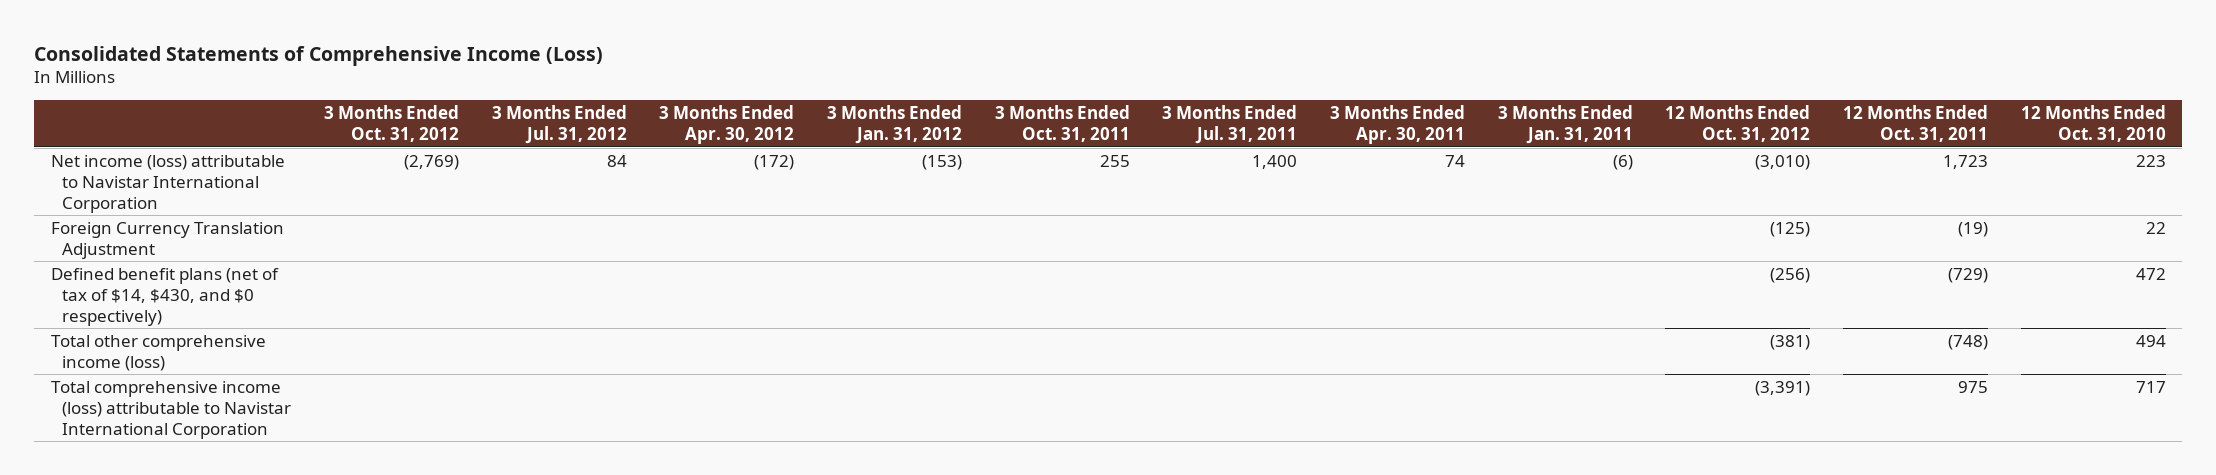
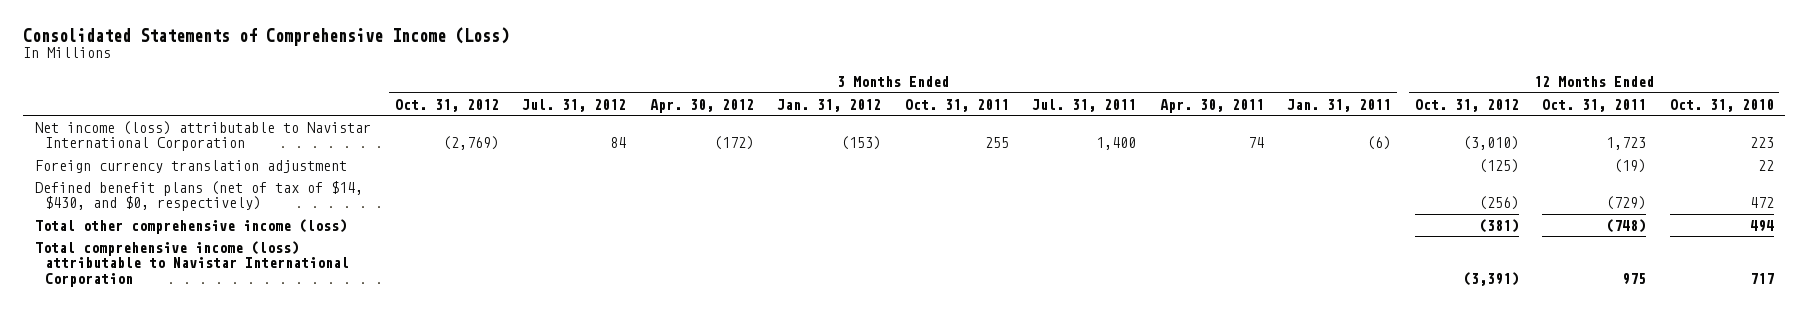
- Foreign Currency Translation Adjustment | | | | | | | | | (125) | (19) | 22
- Defined benefit plans (net of tax of $14, $430, and $0 respectively) | | | | | | | | | (256) | (729) | 472
+ Foreign currency translation adjustment | | | | | | | | | (125) | (19) | 22
+ Defined benefit plans (net of tax of $14, $430, and $0, respectively) | | | | | | | | | (256) | (729) | 472

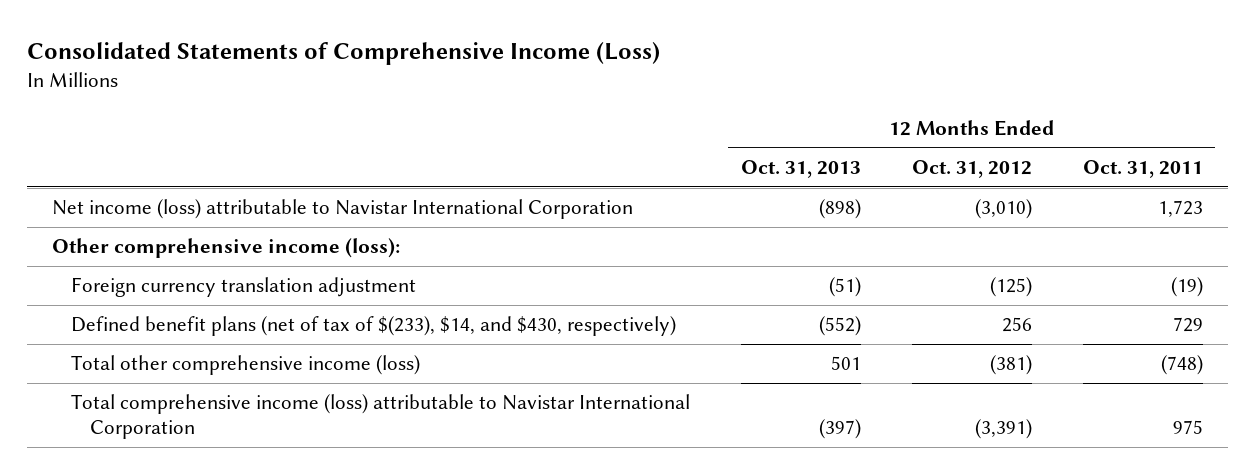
- | 3 Months Ended Oct. 31, 2012 | 3 Months Ended Jul. 31, 2012 | 3 Months Ended Apr. 30, 2012 | 3 Months Ended Jan. 31, 2012 | 3 Months Ended Oct. 31, 2011 | 3 Months Ended Jul. 31, 2011 | 3 Months Ended Apr. 30, 2011 | 3 Months Ended Jan. 31, 2011 | 12 Months Ended Oct. 31, 2012 | 12 Months Ended Oct. 31, 2011 | 12 Months Ended Oct. 31, 2010
+ | 12 Months Ended Oct. 31, 2013 | 12 Months Ended Oct. 31, 2012 | 12 Months Ended Oct. 31, 2011
+ Other comprehensive income (loss):
- Defined benefit plans (net of tax of $14, $430, and $0, respectively) | | | | | | | | | (256) | (729) | 472
+ Defined benefit plans (net of tax of $(233), $14, and $430, respectively) | (552) | 256 | 729

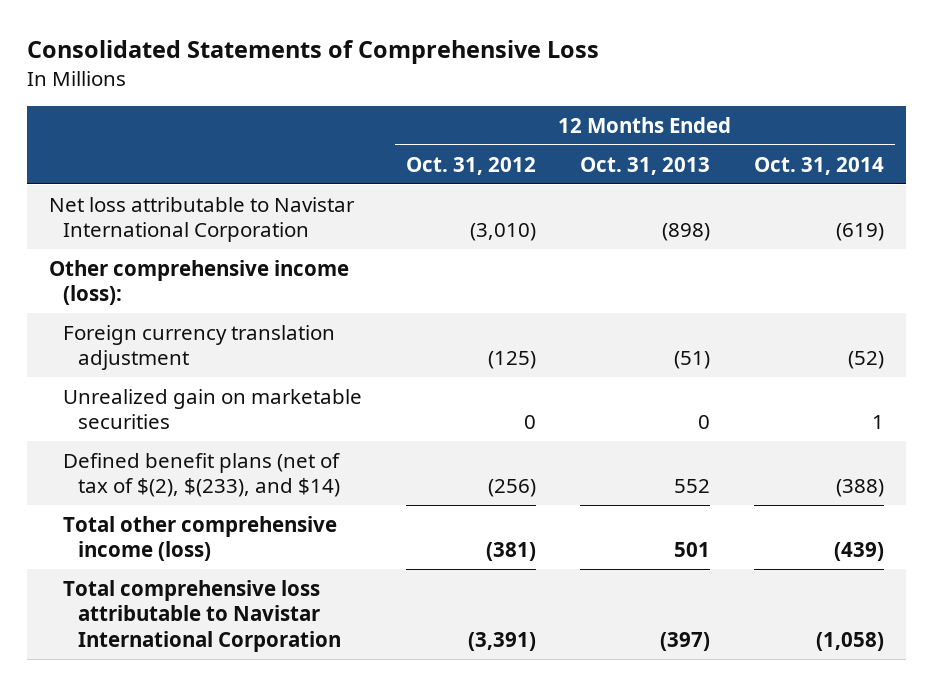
- Consolidated Statements of Comprehensive Income (Loss)
+ Consolidated Statements of Comprehensive Loss
- | 12 Months Ended Oct. 31, 2013 | 12 Months Ended Oct. 31, 2012 | 12 Months Ended Oct. 31, 2011
+ | 12 Months Ended Oct. 31, 2012 | 12 Months Ended Oct. 31, 2013 | 12 Months Ended Oct. 31, 2014
- Net income (loss) attributable to Navistar International Corporation | (898) | (3,010) | 1,723
+ Net loss attributable to Navistar International Corporation | (3,010) | (898) | (619)
- Defined benefit plans (net of tax of $(233), $14, and $430, respectively) | (552) | 256 | 729
+ Unrealized gain on marketable securities | 0 | 0 | 1
+ Defined benefit plans (net of tax of $(2), $(233), and $14) | (256) | 552 | (388)
- Total comprehensive income (loss) attributable to Navistar International Corporation | (397) | (3,391) | 975
+ Total comprehensive loss attributable to Navistar International Corporation | (3,391) | (397) | (1,058)

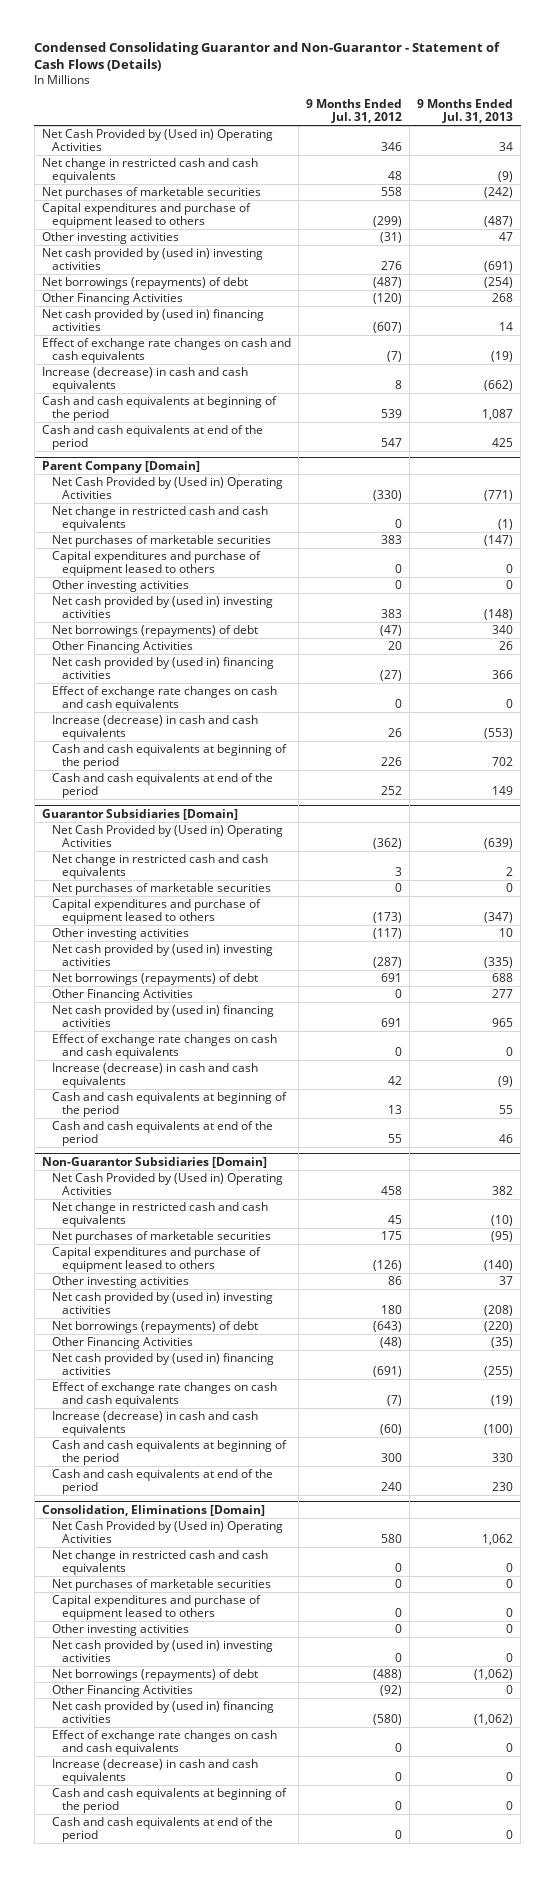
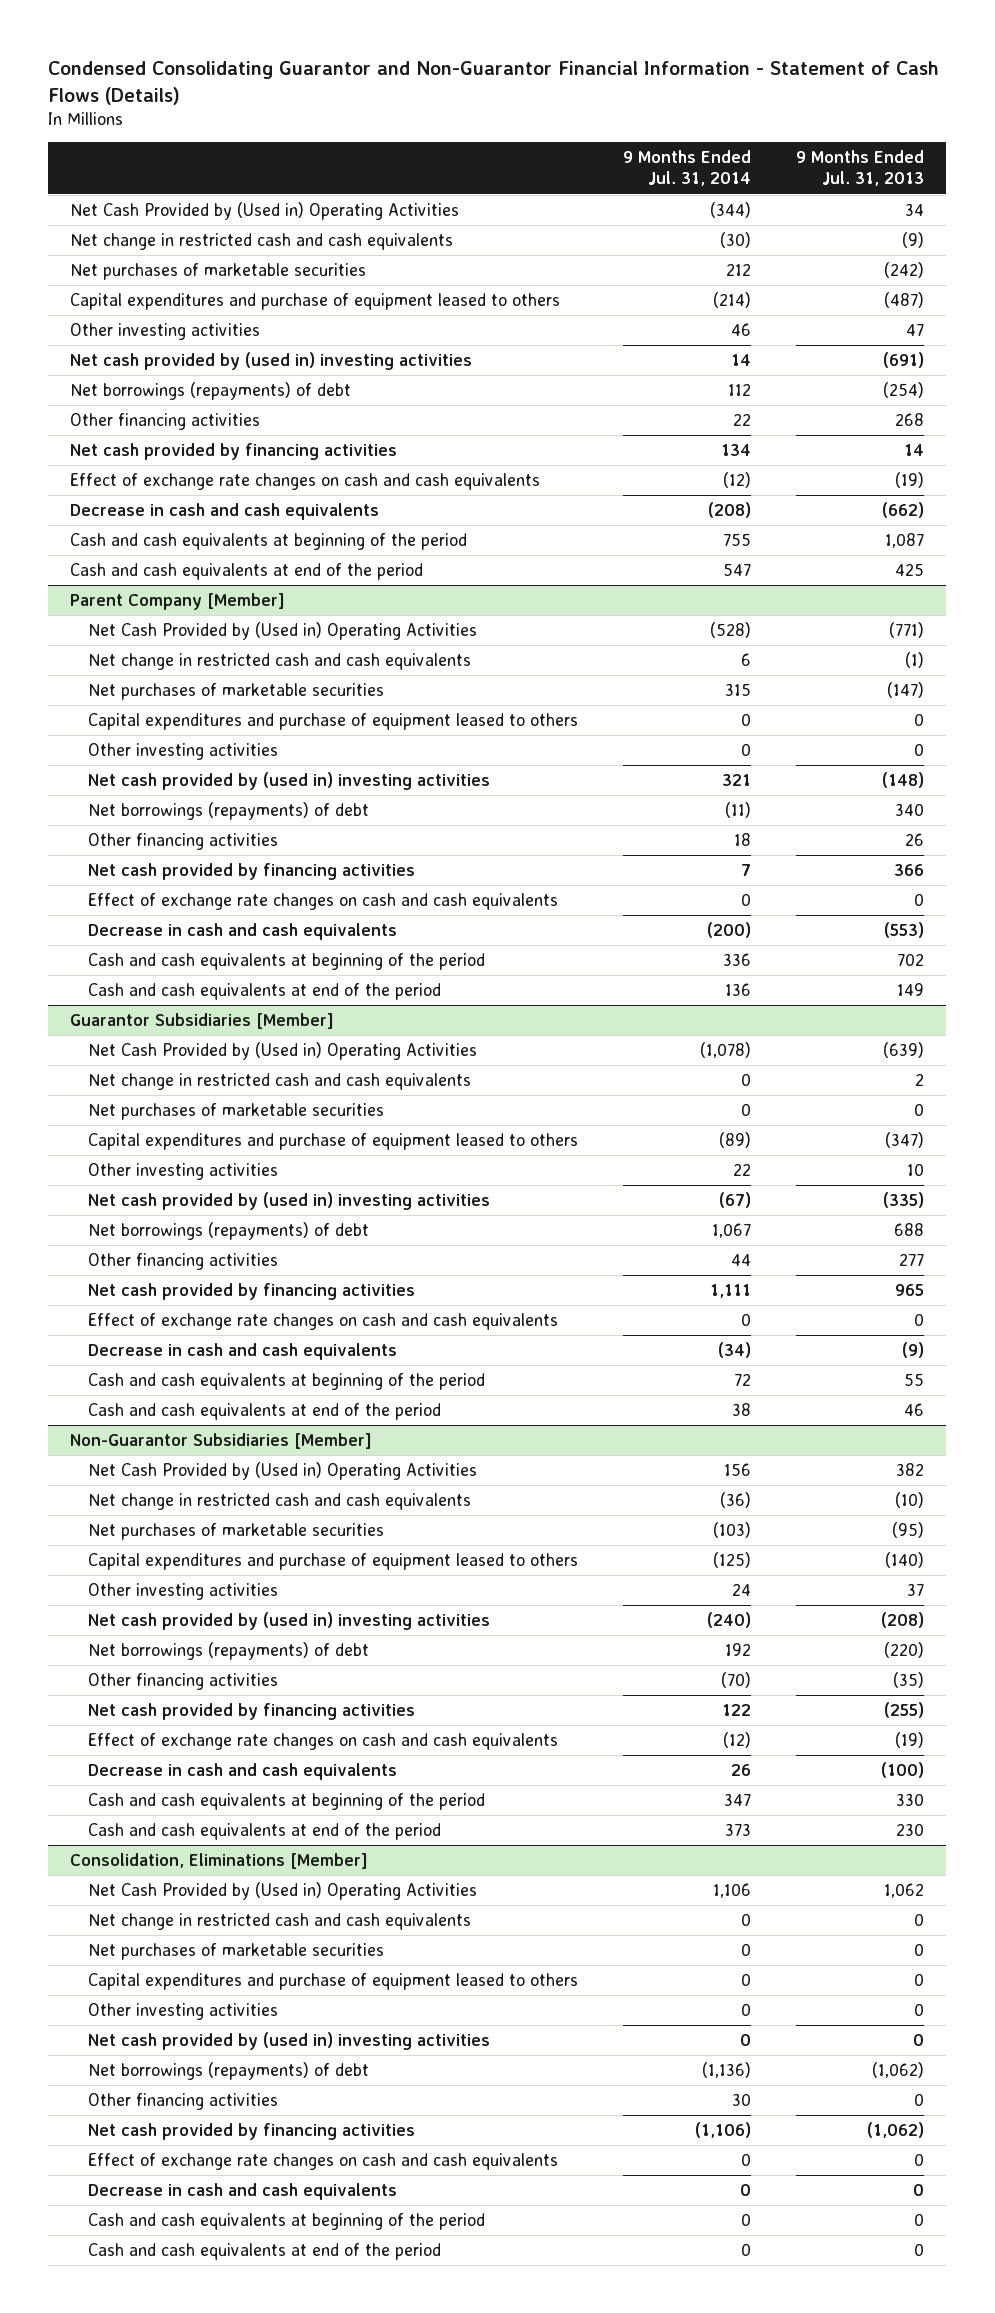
- Condensed Consolidating Guarantor and Non-Guarantor - Statement of Cash Flows (Details)
+ Condensed Consolidating Guarantor and Non-Guarantor Financial Information - Statement of Cash Flows (Details)
- | 9 Months Ended Jul. 31, 2012 | 9 Months Ended Jul. 31, 2013
+ | 9 Months Ended Jul. 31, 2014 | 9 Months Ended Jul. 31, 2013
- Other Financing Activities | (120) | 268
- Net cash provided by (used in) financing activities | (607) | 14
+ Other financing activities | 22 | 268
+ Net cash provided by financing activities | 134 | 14
- Increase (decrease) in cash and cash equivalents | 8 | (662)
+ Decrease in cash and cash equivalents | (208) | (662)
- Parent Company [Domain]
+ Parent Company [Member]
- Other Financing Activities | 20 | 26
- Net cash provided by (used in) financing activities | (27) | 366
+ Other financing activities | 18 | 26
+ Net cash provided by financing activities | 7 | 366
- Increase (decrease) in cash and cash equivalents | 26 | (553)
+ Decrease in cash and cash equivalents | (200) | (553)
- Guarantor Subsidiaries [Domain]
+ Guarantor Subsidiaries [Member]
- Other Financing Activities | 0 | 277
- Net cash provided by (used in) financing activities | 691 | 965
+ Other financing activities | 44 | 277
+ Net cash provided by financing activities | 1,111 | 965
- Increase (decrease) in cash and cash equivalents | 42 | (9)
+ Decrease in cash and cash equivalents | (34) | (9)
- Non-Guarantor Subsidiaries [Domain]
+ Non-Guarantor Subsidiaries [Member]
- Other Financing Activities | (48) | (35)
- Net cash provided by (used in) financing activities | (691) | (255)
+ Other financing activities | (70) | (35)
+ Net cash provided by financing activities | 122 | (255)
- Increase (decrease) in cash and cash equivalents | (60) | (100)
+ Decrease in cash and cash equivalents | 26 | (100)
- Consolidation, Eliminations [Domain]
+ Consolidation, Eliminations [Member]
- Other Financing Activities | (92) | 0
- Net cash provided by (used in) financing activities | (580) | (1,062)
+ Other financing activities | 30 | 0
+ Net cash provided by financing activities | (1,106) | (1,062)
- Increase (decrease) in cash and cash equivalents | 0 | 0
+ Decrease in cash and cash equivalents | 0 | 0

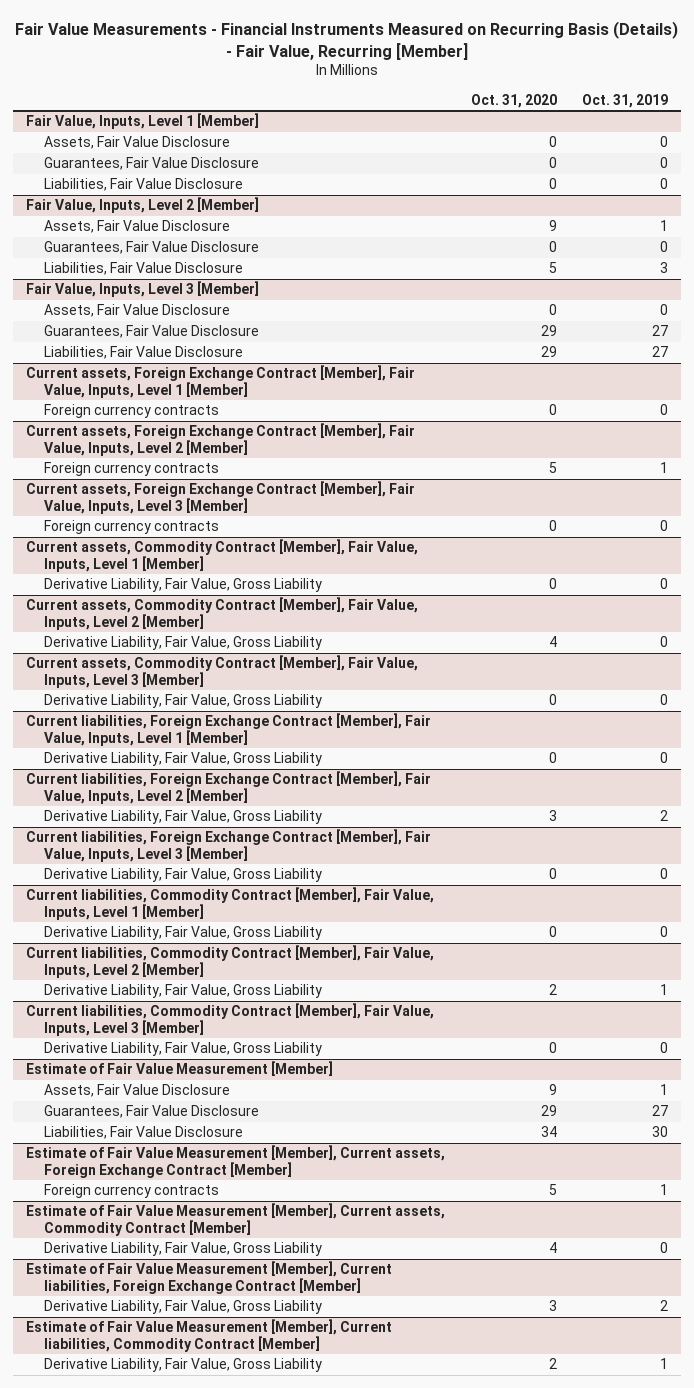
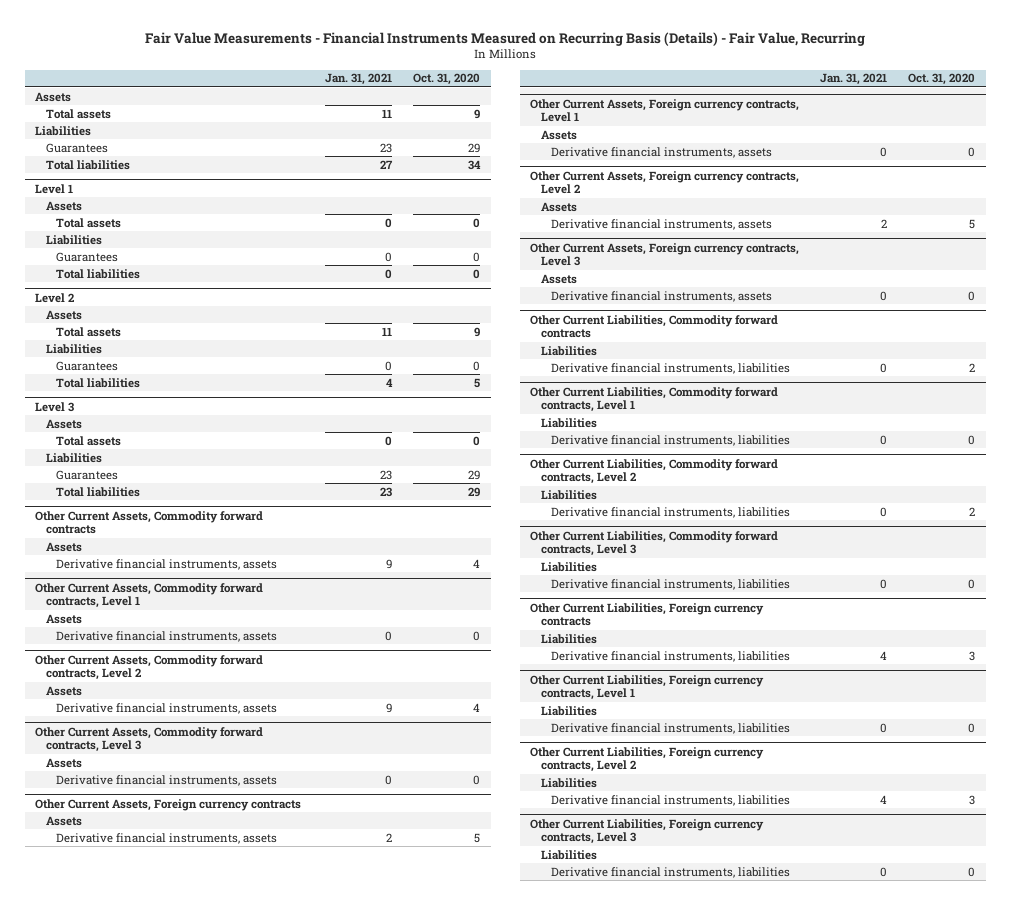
- Fair Value Measurements - Financial Instruments Measured on Recurring Basis (Details) - Fair Value, Recurring [Member]
+ Fair Value Measurements - Financial Instruments Measured on Recurring Basis (Details) - Fair Value, Recurring
- | Oct. 31, 2020 | Oct. 31, 2019
+ | Jan. 31, 2021 | Oct. 31, 2020
- Fair Value, Inputs, Level 1 [Member]
- Assets, Fair Value Disclosure | 0 | 0
- Guarantees, Fair Value Disclosure | 0 | 0
- Liabilities, Fair Value Disclosure | 0 | 0
- Fair Value, Inputs, Level 2 [Member]
- Assets, Fair Value Disclosure | 9 | 1
- Guarantees, Fair Value Disclosure | 0 | 0
- Liabilities, Fair Value Disclosure | 5 | 3
- Fair Value, Inputs, Level 3 [Member]
- Assets, Fair Value Disclosure | 0 | 0
- Guarantees, Fair Value Disclosure | 29 | 27
- Liabilities, Fair Value Disclosure | 29 | 27
- Current assets, Foreign Exchange Contract [Member], Fair Value, Inputs, Level 1 [Member]
- Foreign currency contracts | 0 | 0
- Current assets, Foreign Exchange Contract [Member], Fair Value, Inputs, Level 2 [Member]
- Foreign currency contracts | 5 | 1
- Current assets, Foreign Exchange Contract [Member], Fair Value, Inputs, Level 3 [Member]
- Foreign currency contracts | 0 | 0
- Current assets, Commodity Contract [Member], Fair Value, Inputs, Level 1 [Member]
- Derivative Liability, Fair Value, Gross Liability | 0 | 0
- Current assets, Commodity Contract [Member], Fair Value, Inputs, Level 2 [Member]
- Derivative Liability, Fair Value, Gross Liability | 4 | 0
- Current assets, Commodity Contract [Member], Fair Value, Inputs, Level 3 [Member]
- Derivative Liability, Fair Value, Gross Liability | 0 | 0
- Current liabilities, Foreign Exchange Contract [Member], Fair Value, Inputs, Level 1 [Member]
- Derivative Liability, Fair Value, Gross Liability | 0 | 0
- Current liabilities, Foreign Exchange Contract [Member], Fair Value, Inputs, Level 2 [Member]
- Derivative Liability, Fair Value, Gross Liability | 3 | 2
- Current liabilities, Foreign Exchange Contract [Member], Fair Value, Inputs, Level 3 [Member]
- Derivative Liability, Fair Value, Gross Liability | 0 | 0
- Current liabilities, Commodity Contract [Member], Fair Value, Inputs, Level 1 [Member]
- Derivative Liability, Fair Value, Gross Liability | 0 | 0
- Current liabilities, Commodity Contract [Member], Fair Value, Inputs, Level 2 [Member]
- Derivative Liability, Fair Value, Gross Liability | 2 | 1
- Current liabilities, Commodity Contract [Member], Fair Value, Inputs, Level 3 [Member]
- Derivative Liability, Fair Value, Gross Liability | 0 | 0
- Estimate of Fair Value Measurement [Member]
- Assets, Fair Value Disclosure | 9 | 1
- Guarantees, Fair Value Disclosure | 29 | 27
- Liabilities, Fair Value Disclosure | 34 | 30
- Estimate of Fair Value Measurement [Member], Current assets, Foreign Exchange Contract [Member]
- Foreign currency contracts | 5 | 1
- Estimate of Fair Value Measurement [Member], Current assets, Commodity Contract [Member]
- Derivative Liability, Fair Value, Gross Liability | 4 | 0
- Estimate of Fair Value Measurement [Member], Current liabilities, Foreign Exchange Contract [Member]
- Derivative Liability, Fair Value, Gross Liability | 3 | 2
- Estimate of Fair Value Measurement [Member], Current liabilities, Commodity Contract [Member]
- Derivative Liability, Fair Value, Gross Liability | 2 | 1
+ Assets
+ Total assets | 11 | 9
+ Liabilities
+ Guarantees | 23 | 29
+ Total liabilities | 27 | 34
+ Level 1
+ Assets
+ Total assets | 0 | 0
+ Liabilities
+ Guarantees | 0 | 0
+ Total liabilities | 0 | 0
+ Level 2
+ Assets
+ Total assets | 11 | 9
+ Liabilities
+ Guarantees | 0 | 0
+ Total liabilities | 4 | 5
+ Level 3
+ Assets
+ Total assets | 0 | 0
+ Liabilities
+ Guarantees | 23 | 29
+ Total liabilities | 23 | 29
+ Other Current Assets, Commodity forward contracts
+ Assets
+ Derivative financial instruments, assets | 9 | 4
+ Other Current Assets, Commodity forward contracts, Level 1
+ Assets
+ Derivative financial instruments, assets | 0 | 0
+ Other Current Assets, Commodity forward contracts, Level 2
+ Assets
+ Derivative financial instruments, assets | 9 | 4
+ Other Current Assets, Commodity forward contracts, Level 3
+ Assets
+ Derivative financial instruments, assets | 0 | 0
+ Other Current Assets, Foreign currency contracts
+ Assets
+ Derivative financial instruments, assets | 2 | 5
+ Other Current Assets, Foreign currency contracts, Level 1
+ Assets
+ Derivative financial instruments, assets | 0 | 0
+ Other Current Assets, Foreign currency contracts, Level 2
+ Assets
+ Derivative financial instruments, assets | 2 | 5
+ Other Current Assets, Foreign currency contracts, Level 3
+ Assets
+ Derivative financial instruments, assets | 0 | 0
+ Other Current Liabilities, Commodity forward contracts
+ Liabilities
+ Derivative financial instruments, liabilities | 0 | 2
+ Other Current Liabilities, Commodity forward contracts, Level 1
+ Liabilities
+ Derivative financial instruments, liabilities | 0 | 0
+ Other Current Liabilities, Commodity forward contracts, Level 2
+ Liabilities
+ Derivative financial instruments, liabilities | 0 | 2
+ Other Current Liabilities, Commodity forward contracts, Level 3
+ Liabilities
+ Derivative financial instruments, liabilities | 0 | 0
+ Other Current Liabilities, Foreign currency contracts
+ Liabilities
+ Derivative financial instruments, liabilities | 4 | 3
+ Other Current Liabilities, Foreign currency contracts, Level 1
+ Liabilities
+ Derivative financial instruments, liabilities | 0 | 0
+ Other Current Liabilities, Foreign currency contracts, Level 2
+ Liabilities
+ Derivative financial instruments, liabilities | 4 | 3
+ Other Current Liabilities, Foreign currency contracts, Level 3
+ Liabilities
+ Derivative financial instruments, liabilities | 0 | 0

